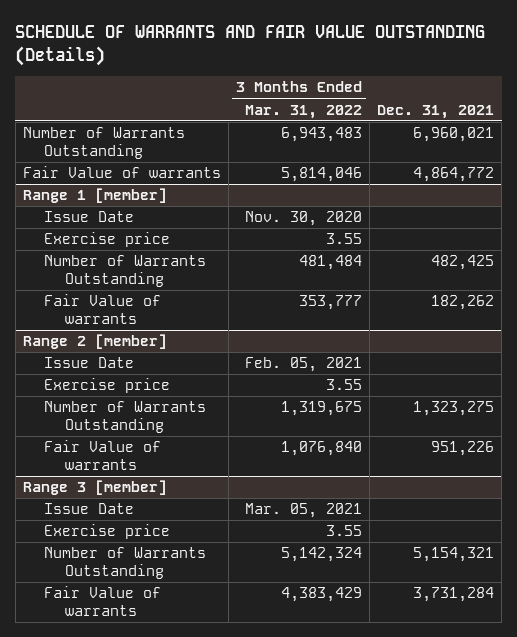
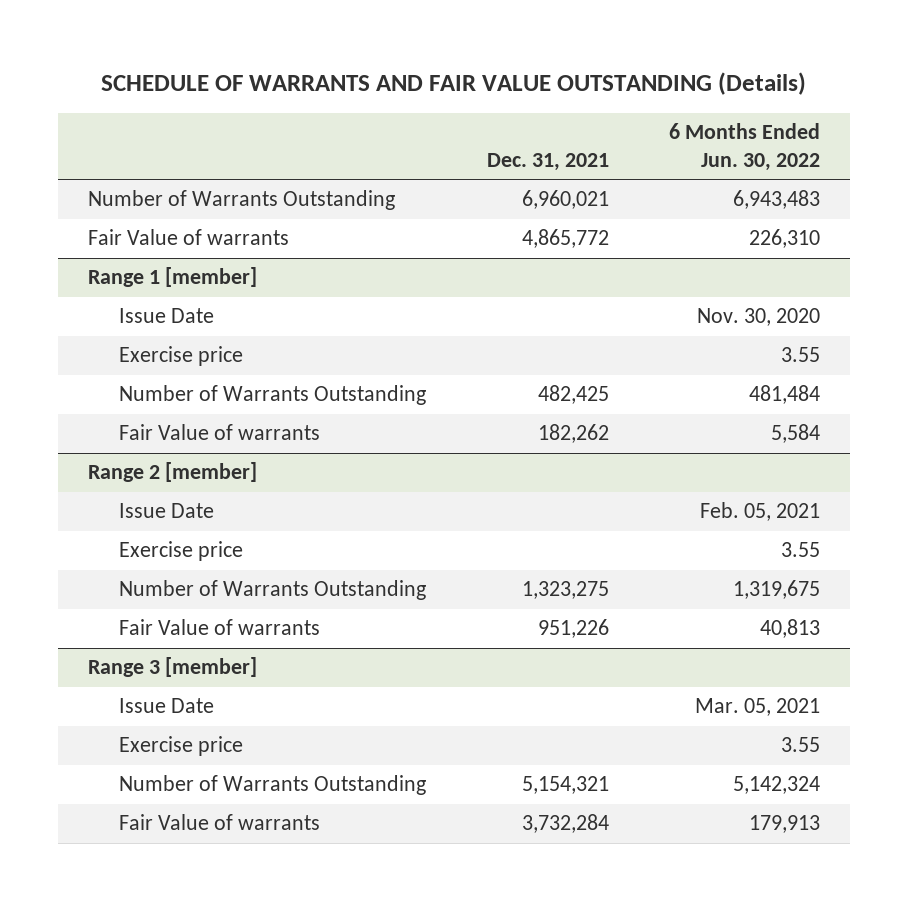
- | 3 Months Ended Mar. 31, 2022 | Dec. 31, 2021
+ | Dec. 31, 2021 | 6 Months Ended Jun. 30, 2022
- Fair Value of warrants | 5,814,046 | 4,864,772
+ Fair Value of warrants | 4,865,772 | 226,310
@ Range 3 [member]
- Fair Value of warrants | 4,383,429 | 3,731,284
+ Fair Value of warrants | 3,732,284 | 179,913

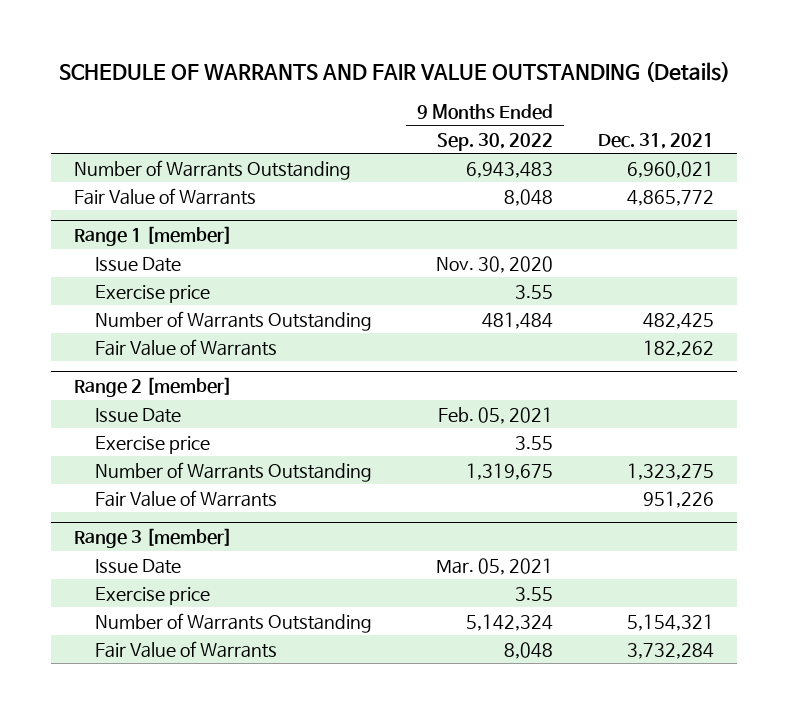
- | Dec. 31, 2021 | 6 Months Ended Jun. 30, 2022
+ | 9 Months Ended Sep. 30, 2022 | Dec. 31, 2021
- Fair Value of warrants | 4,865,772 | 226,310
+ Fair Value of Warrants | 8,048 | 4,865,772
@ Range 1 [member]
- Fair Value of warrants | 182,262 | 5,584
+ Fair Value of Warrants | | 182,262
@ Range 2 [member]
- Fair Value of warrants | 951,226 | 40,813
+ Fair Value of Warrants | | 951,226
@ Range 3 [member]
- Fair Value of warrants | 3,732,284 | 179,913
+ Fair Value of Warrants | 8,048 | 3,732,284

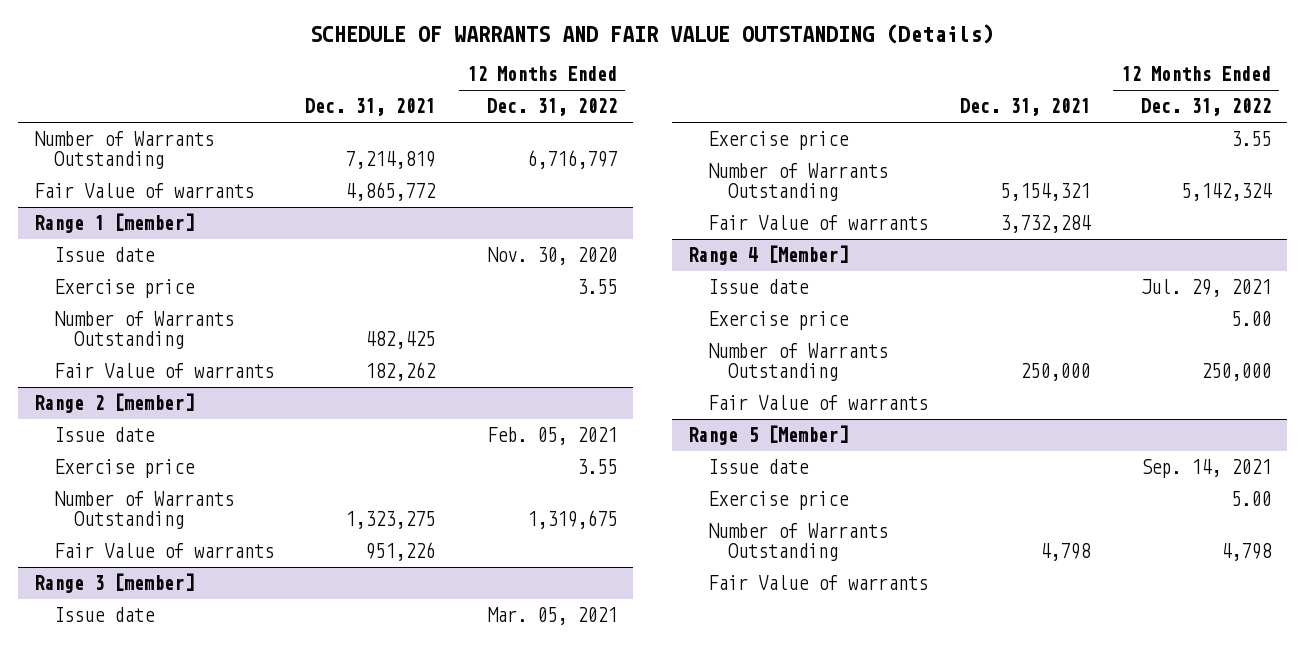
- | 9 Months Ended Sep. 30, 2022 | Dec. 31, 2021
+ | Dec. 31, 2021 | 12 Months Ended Dec. 31, 2022
- Number of Warrants Outstanding | 6,943,483 | 6,960,021
- Fair Value of Warrants | 8,048 | 4,865,772
+ Number of Warrants Outstanding | 7,214,819 | 6,716,797
+ Fair Value of warrants | 4,865,772 |
@ Range 1 [member]
- Issue Date | Nov. 30, 2020 |
+ Issue date | | Nov. 30, 2020
- Fair Value of Warrants | | 182,262
+ Fair Value of warrants | 182,262 |
@ Range 2 [member]
- Issue Date | Feb. 05, 2021 |
+ Issue date | | Feb. 05, 2021
- Fair Value of Warrants | | 951,226
+ Fair Value of warrants | 951,226 |
@ Range 3 [member]
- Issue Date | Mar. 05, 2021 |
+ Issue date | | Mar. 05, 2021
- Fair Value of Warrants | 8,048 | 3,732,284
+ Fair Value of warrants | 3,732,284 |
+ Range 4 [Member]
+ Issue date | | Jul. 29, 2021
+ Exercise price | | 5.00
+ Number of Warrants Outstanding | 250,000 | 250,000
+ Fair Value of warrants
+ Range 5 [Member]
+ Issue date | | Sep. 14, 2021
+ Exercise price | | 5.00
+ Number of Warrants Outstanding | 4,798 | 4,798
+ Fair Value of warrants

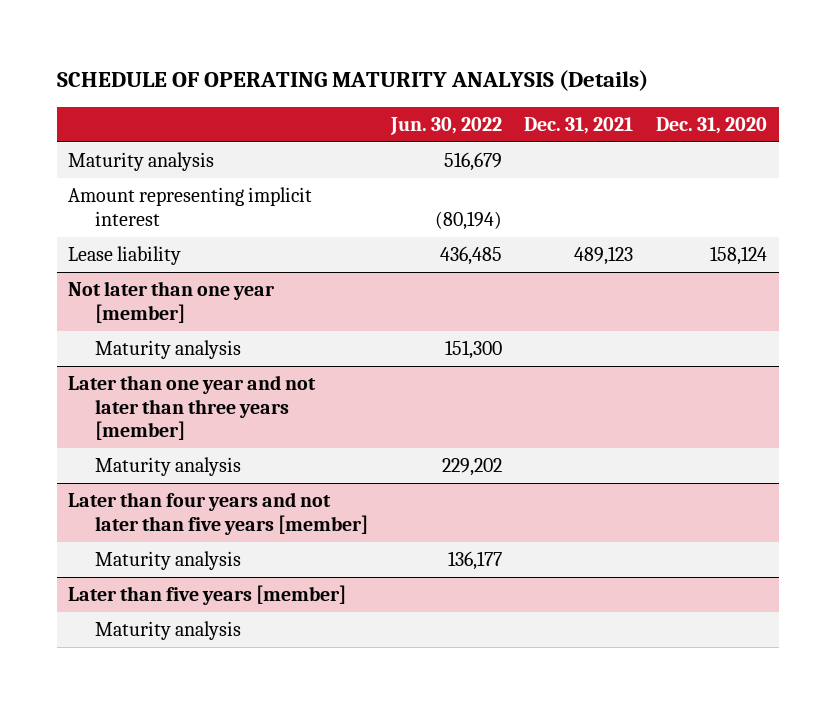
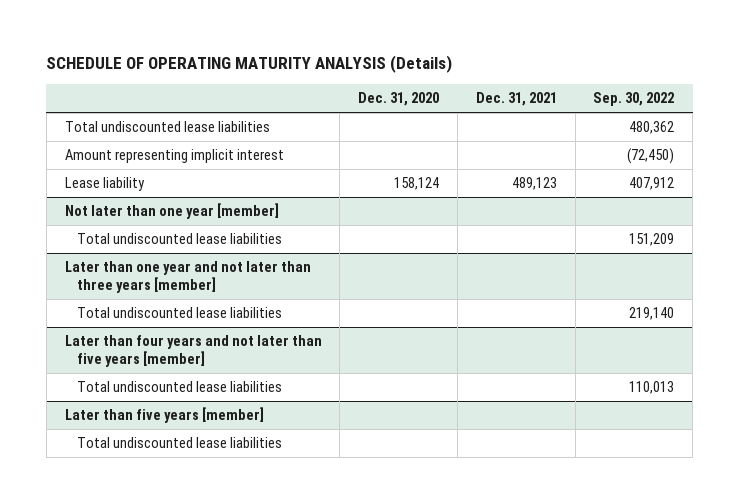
- | Jun. 30, 2022 | Dec. 31, 2021 | Dec. 31, 2020
+ | Dec. 31, 2020 | Dec. 31, 2021 | Sep. 30, 2022
- Maturity analysis | 516,679 | |
+ Total undiscounted lease liabilities | | | 480,362
@ Not later than one year [member]
- Maturity analysis | 151,300 | |
+ Total undiscounted lease liabilities | | | 151,209
@ Later than one year and not later than three years [member]
- Maturity analysis | 229,202 | |
+ Total undiscounted lease liabilities | | | 219,140
@ Later than four years and not later than five years [member]
- Maturity analysis | 136,177 | |
+ Total undiscounted lease liabilities | | | 110,013
@ Later than five years [member]
- Maturity analysis
+ Total undiscounted lease liabilities

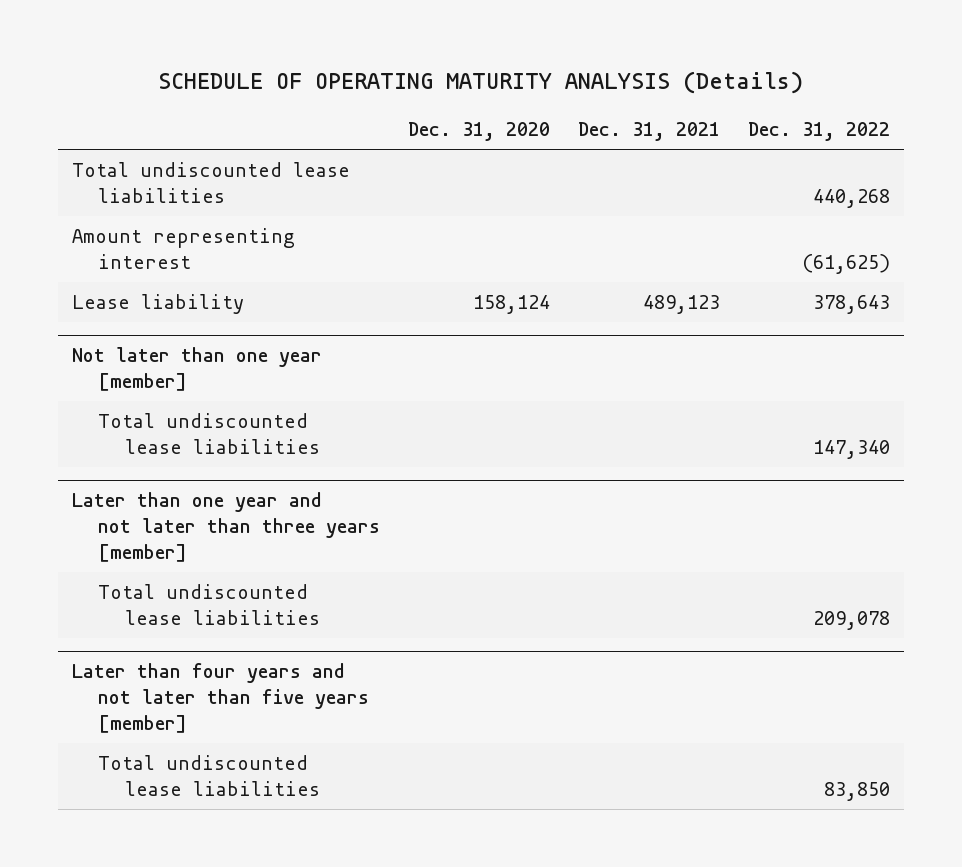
- | Dec. 31, 2020 | Dec. 31, 2021 | Sep. 30, 2022
+ | Dec. 31, 2020 | Dec. 31, 2021 | Dec. 31, 2022
- Amount representing implicit interest | | | (72,450)
+ Amount representing interest | | | (61,625)
- Later than five years [member]
- Total undiscounted lease liabilities

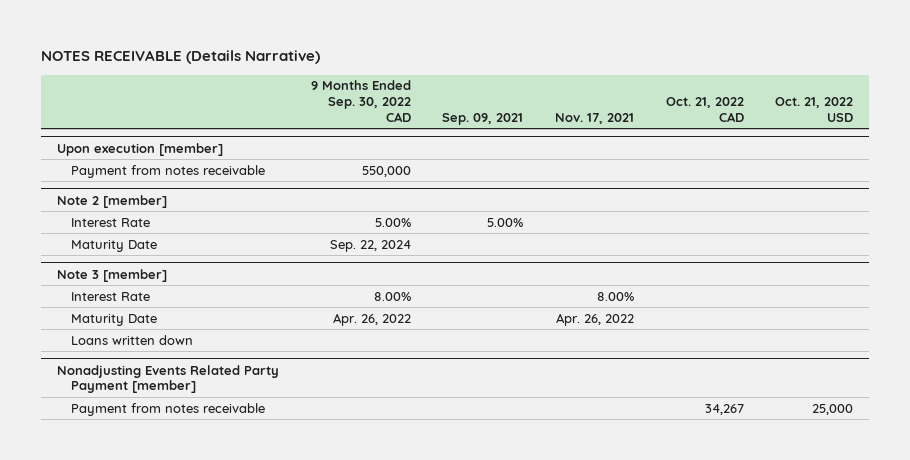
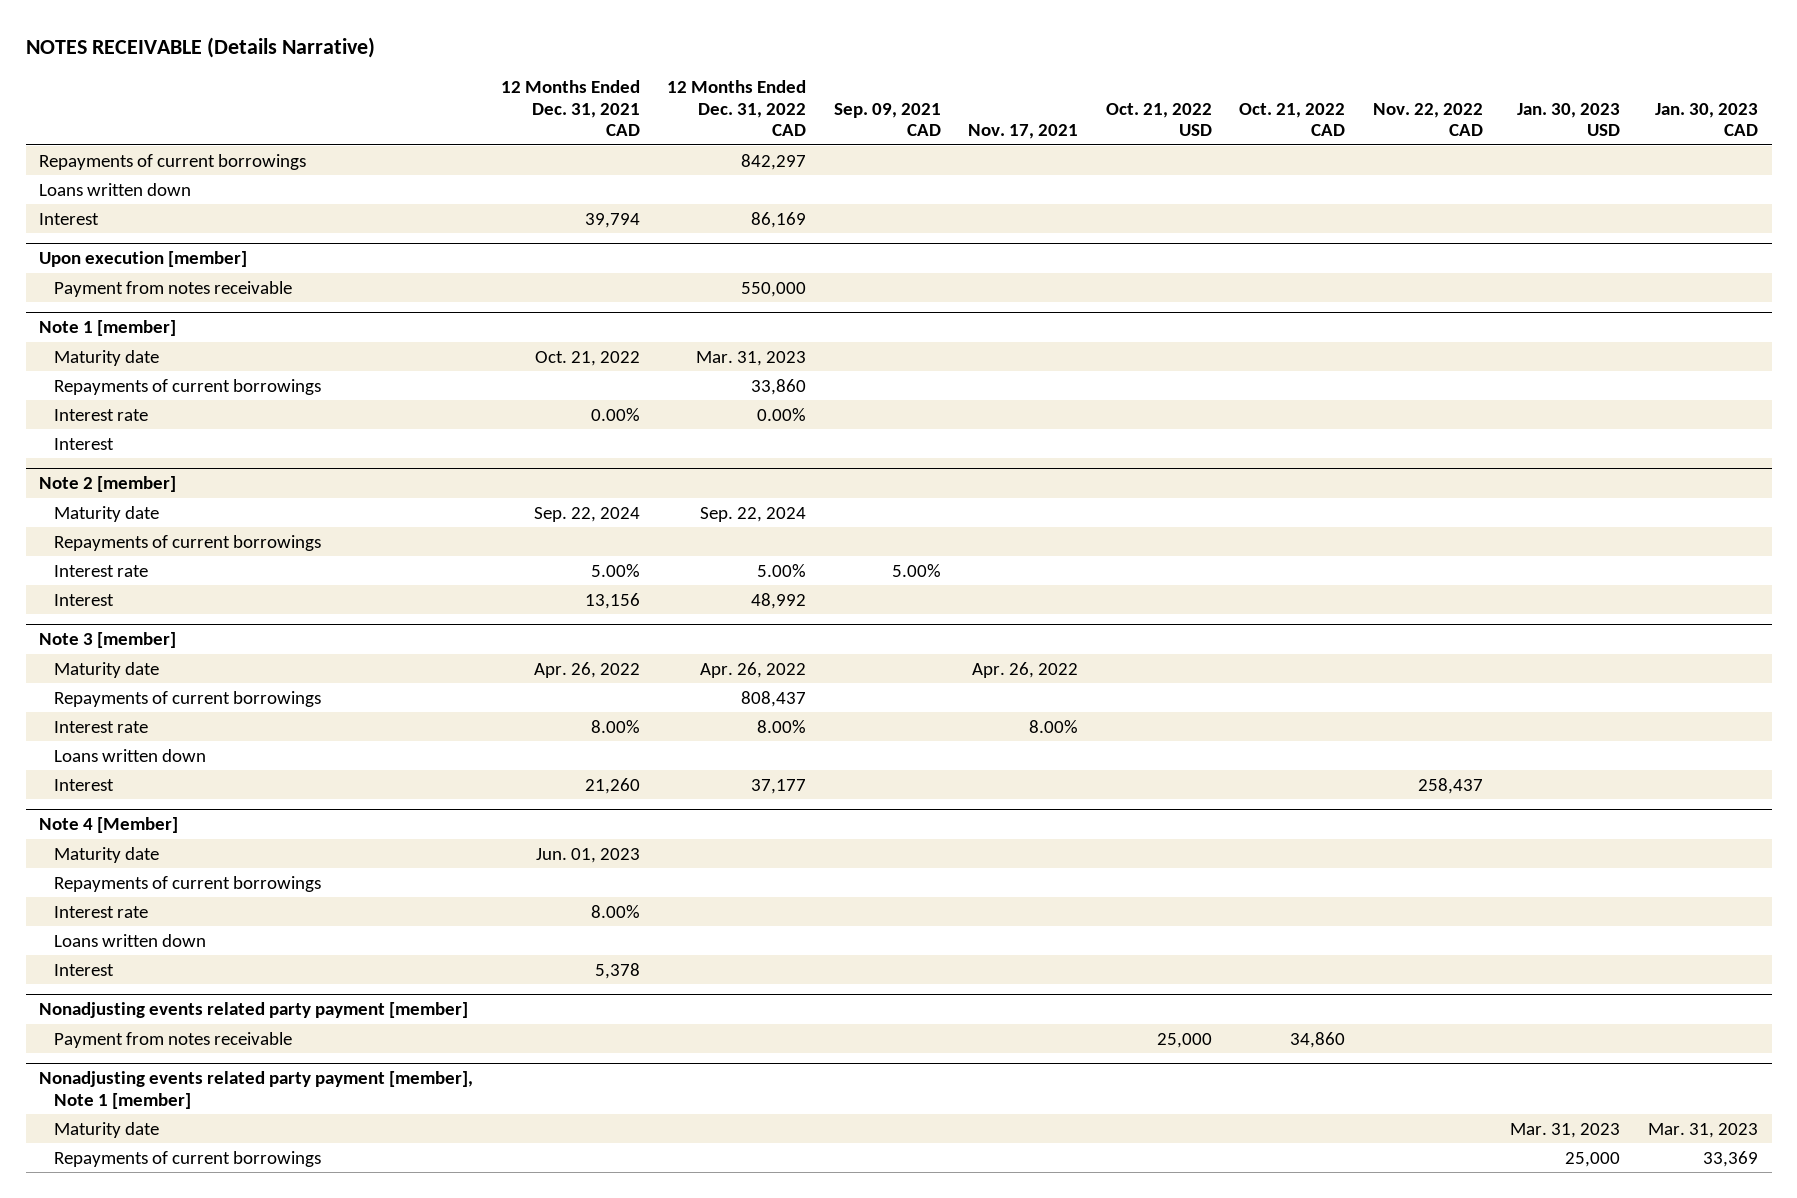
- | 9 Months Ended Sep. 30, 2022 CAD | Sep. 09, 2021 | Nov. 17, 2021 | Oct. 21, 2022 CAD | Oct. 21, 2022 USD
+ | 12 Months Ended Dec. 31, 2021 CAD | 12 Months Ended Dec. 31, 2022 CAD | Sep. 09, 2021 CAD | Nov. 17, 2021 | Oct. 21, 2022 USD | Oct. 21, 2022 CAD | Nov. 22, 2022 CAD | Jan. 30, 2023 USD | Jan. 30, 2023 CAD
+ Repayments of current borrowings | | 842,297 | | | | | | |
+ Loans written down
+ Interest | 39,794 | 86,169 | | | | | | |
+ Note 1 [member]
+ Maturity date | Oct. 21, 2022 | Mar. 31, 2023 | | | | | | |
+ Repayments of current borrowings | | 33,860 | | | | | | |
+ Interest rate | 0.00% | 0.00% | | | | | | |
+ Interest
@ Note 2 [member]
- Interest Rate | 5.00% | 5.00% | | |
- Maturity Date | Sep. 22, 2024 | | | |
+ Maturity date | Sep. 22, 2024 | Sep. 22, 2024 | | | | | | |
+ Repayments of current borrowings
+ Interest rate | 5.00% | 5.00% | 5.00% | | | | | |
+ Interest | 13,156 | 48,992 | | | | | | |
@ Note 3 [member]
- Interest Rate | 8.00% | | 8.00% | |
- Maturity Date | Apr. 26, 2022 | | Apr. 26, 2022 | |
+ Maturity date | Apr. 26, 2022 | Apr. 26, 2022 | | Apr. 26, 2022 | | | | |
+ Repayments of current borrowings | | 808,437 | | | | | | |
+ Interest rate | 8.00% | 8.00% | | 8.00% | | | | |
- Nonadjusting Events Related Party Payment [member]
- Payment from notes receivable | | | | 34,267 | 25,000
@ Note 3 [member]
+ Interest | 21,260 | 37,177 | | | | | 258,437 | |
+ Note 4 [Member]
+ Maturity date | Jun. 01, 2023 | | | | | | | |
+ Repayments of current borrowings
+ Interest rate | 8.00% | | | | | | | |
+ Loans written down
+ Interest | 5,378 | | | | | | | |
+ Nonadjusting events related party payment [member]
+ Payment from notes receivable | | | | | 25,000 | 34,860 | | |
+ Nonadjusting events related party payment [member], Note 1 [member]
+ Maturity date | | | | | | | | Mar. 31, 2023 | Mar. 31, 2023
+ Repayments of current borrowings | | | | | | | | 25,000 | 33,369

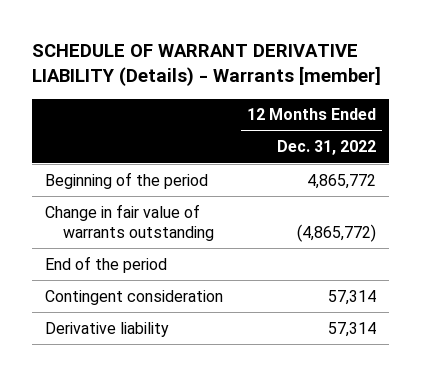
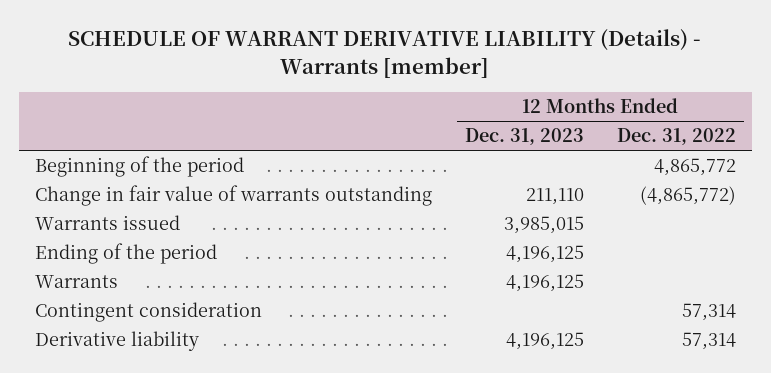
- | 12 Months Ended Dec. 31, 2022
+ | 12 Months Ended Dec. 31, 2023 | 12 Months Ended Dec. 31, 2022
- End of the period
+ Warrants issued | 3,985,015 |
+ Ending of the period | 4,196,125 |
+ Warrants | 4,196,125 |

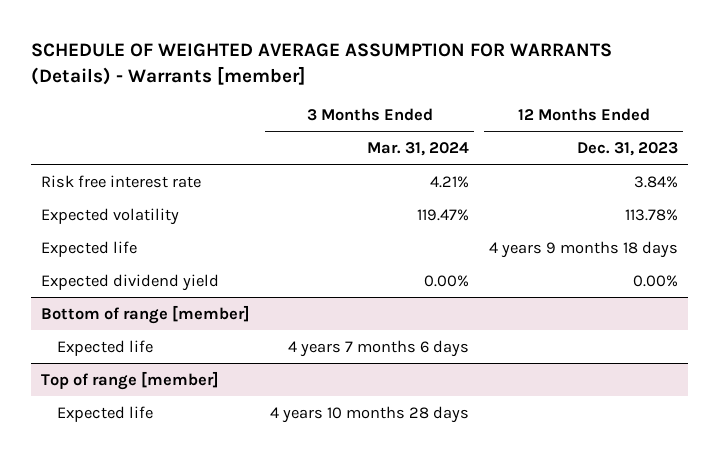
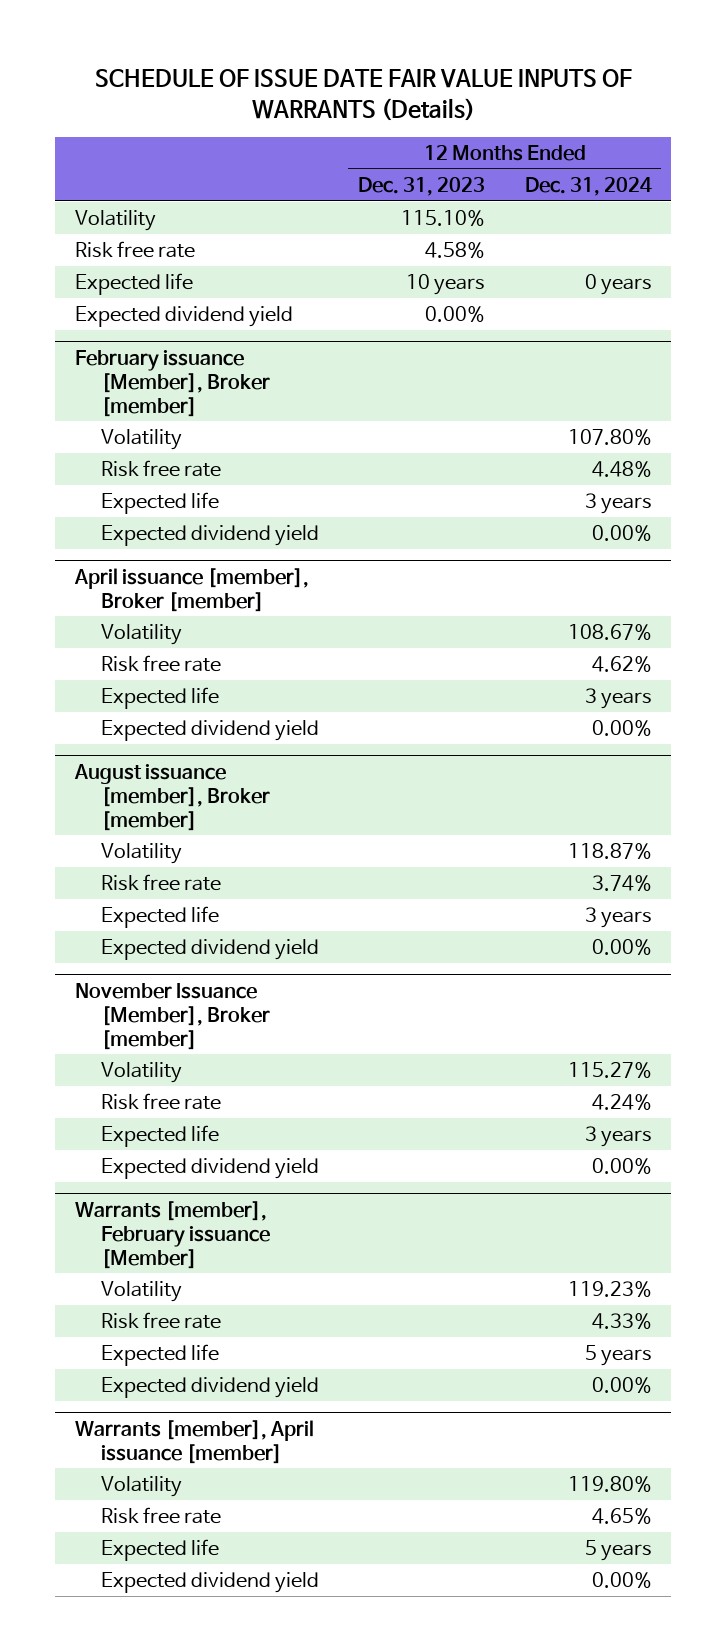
- SCHEDULE OF WEIGHTED AVERAGE ASSUMPTION FOR WARRANTS (Details) - Warrants [member]
+ SCHEDULE OF ISSUE DATE FAIR VALUE INPUTS OF WARRANTS (Details)
- | 3 Months Ended Mar. 31, 2024 | 12 Months Ended Dec. 31, 2023
+ | 12 Months Ended Dec. 31, 2023 | 12 Months Ended Dec. 31, 2024
- Risk free interest rate | 4.21% | 3.84%
- Expected volatility | 119.47% | 113.78%
- Expected life | | 4 years 9 months 18 days
+ Volatility | 115.10% |
+ Risk free rate | 4.58% |
+ Expected life | 10 years | 0 years
- Bottom of range [member]
- Expected life | 4 years 7 months 6 days |
- Top of range [member]
- Expected life | 4 years 10 months 28 days |
+ February issuance [Member], Broker [member]
+ Volatility | | 107.80%
+ Risk free rate | | 4.48%
+ Expected life | | 3 years
+ Expected dividend yield | | 0.00%
+ April issuance [member], Broker [member]
+ Volatility | | 108.67%
+ Risk free rate | | 4.62%
+ Expected life | | 3 years
+ Expected dividend yield | | 0.00%
+ August issuance [member], Broker [member]
+ Volatility | | 118.87%
+ Risk free rate | | 3.74%
+ Expected life | | 3 years
+ Expected dividend yield | | 0.00%
+ November Issuance [Member], Broker [member]
+ Volatility | | 115.27%
+ Risk free rate | | 4.24%
+ Expected life | | 3 years
+ Expected dividend yield | | 0.00%
+ Warrants [member], February issuance [Member]
+ Volatility | | 119.23%
+ Risk free rate | | 4.33%
+ Expected life | | 5 years
+ Expected dividend yield | | 0.00%
+ Warrants [member], April issuance [member]
+ Volatility | | 119.80%
+ Risk free rate | | 4.65%
+ Expected life | | 5 years
+ Expected dividend yield | | 0.00%

